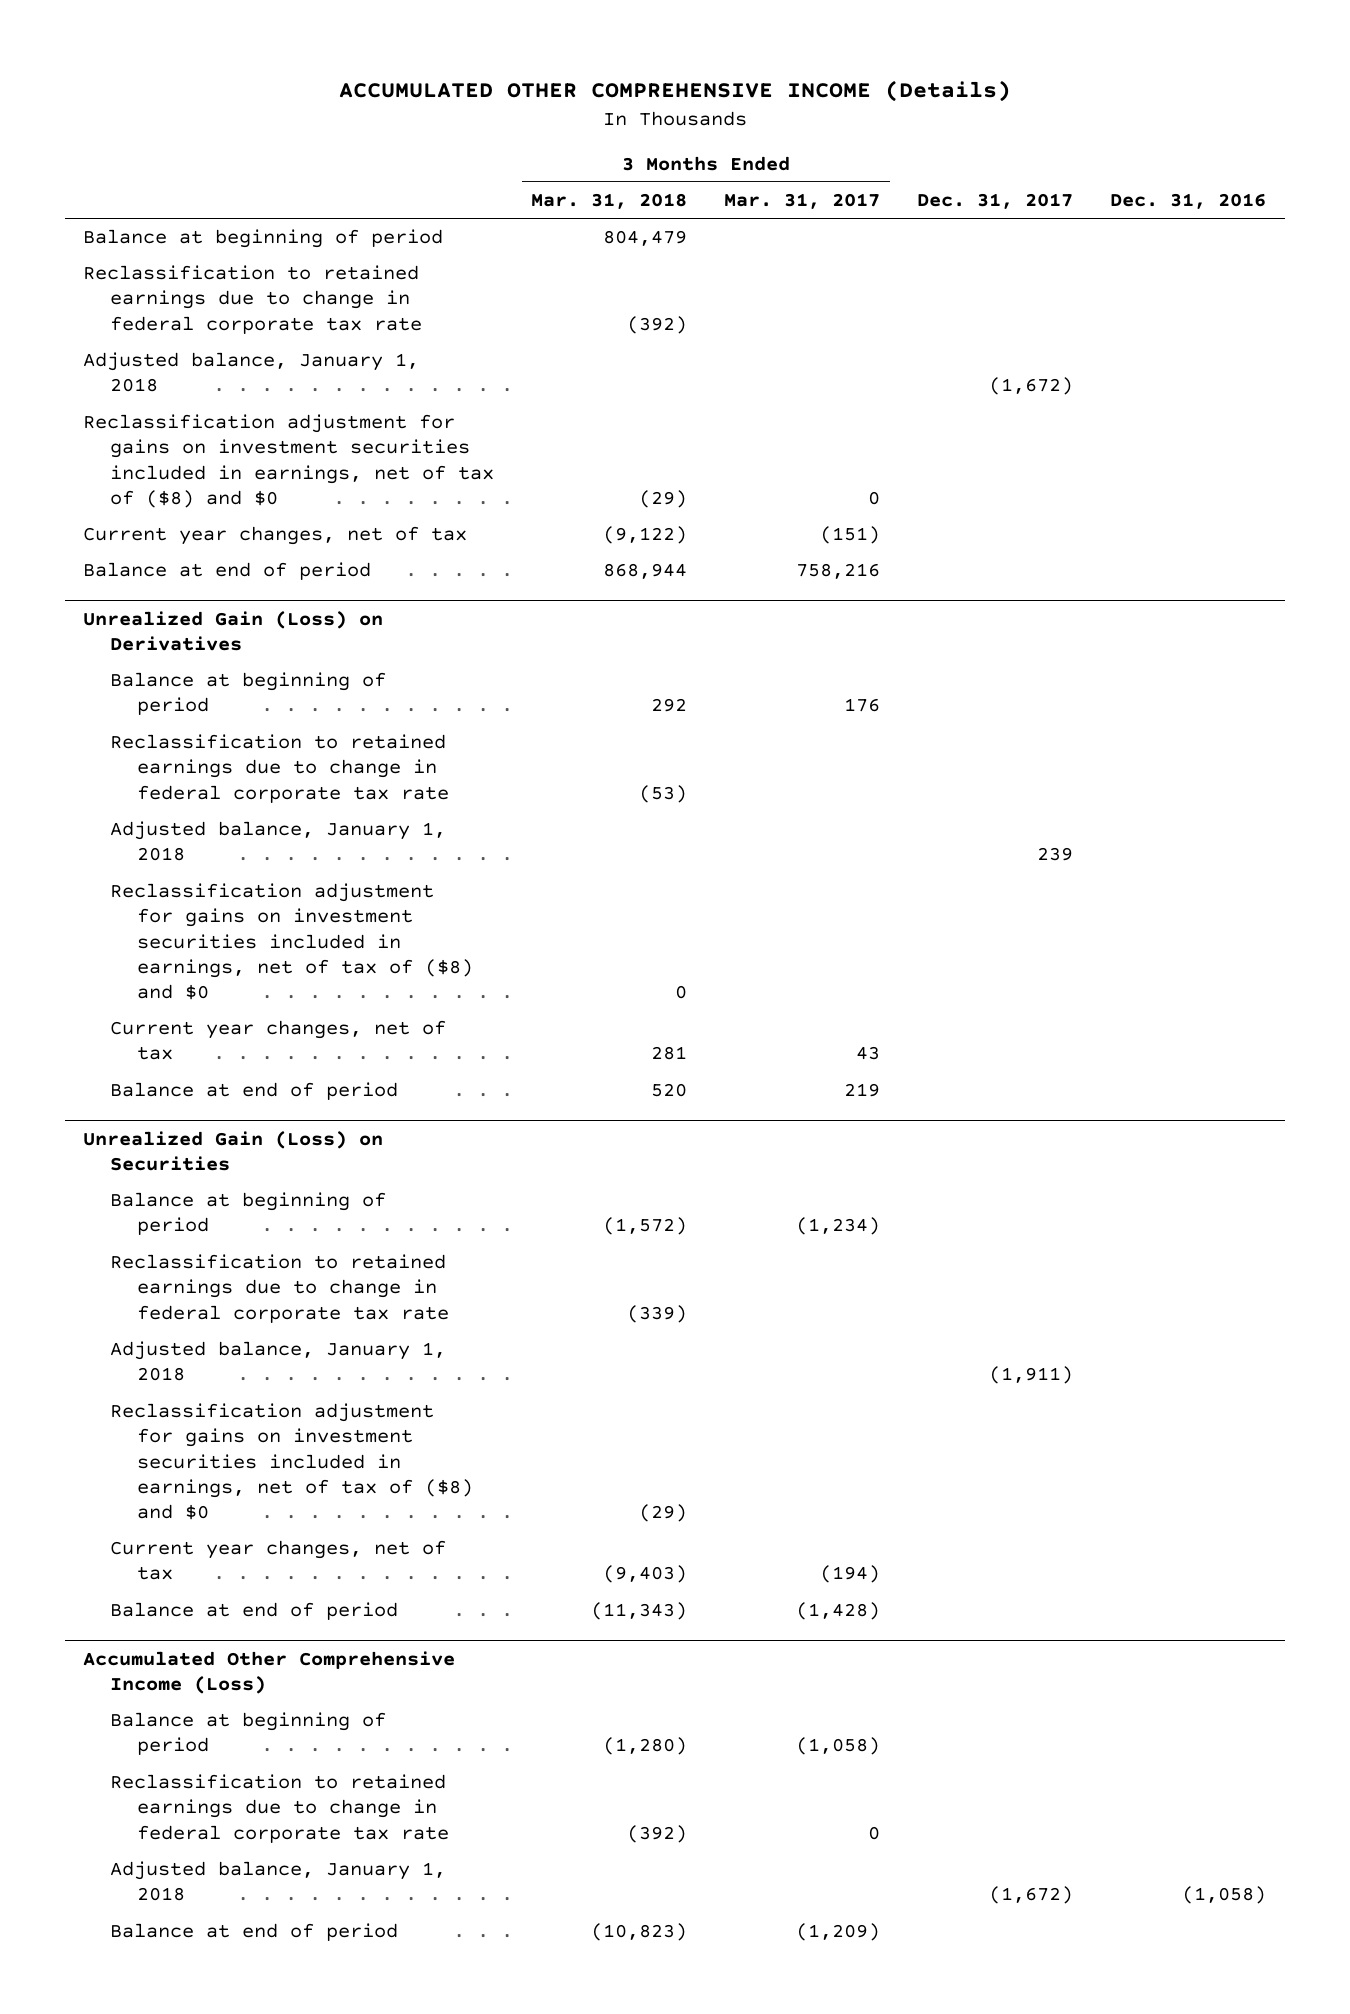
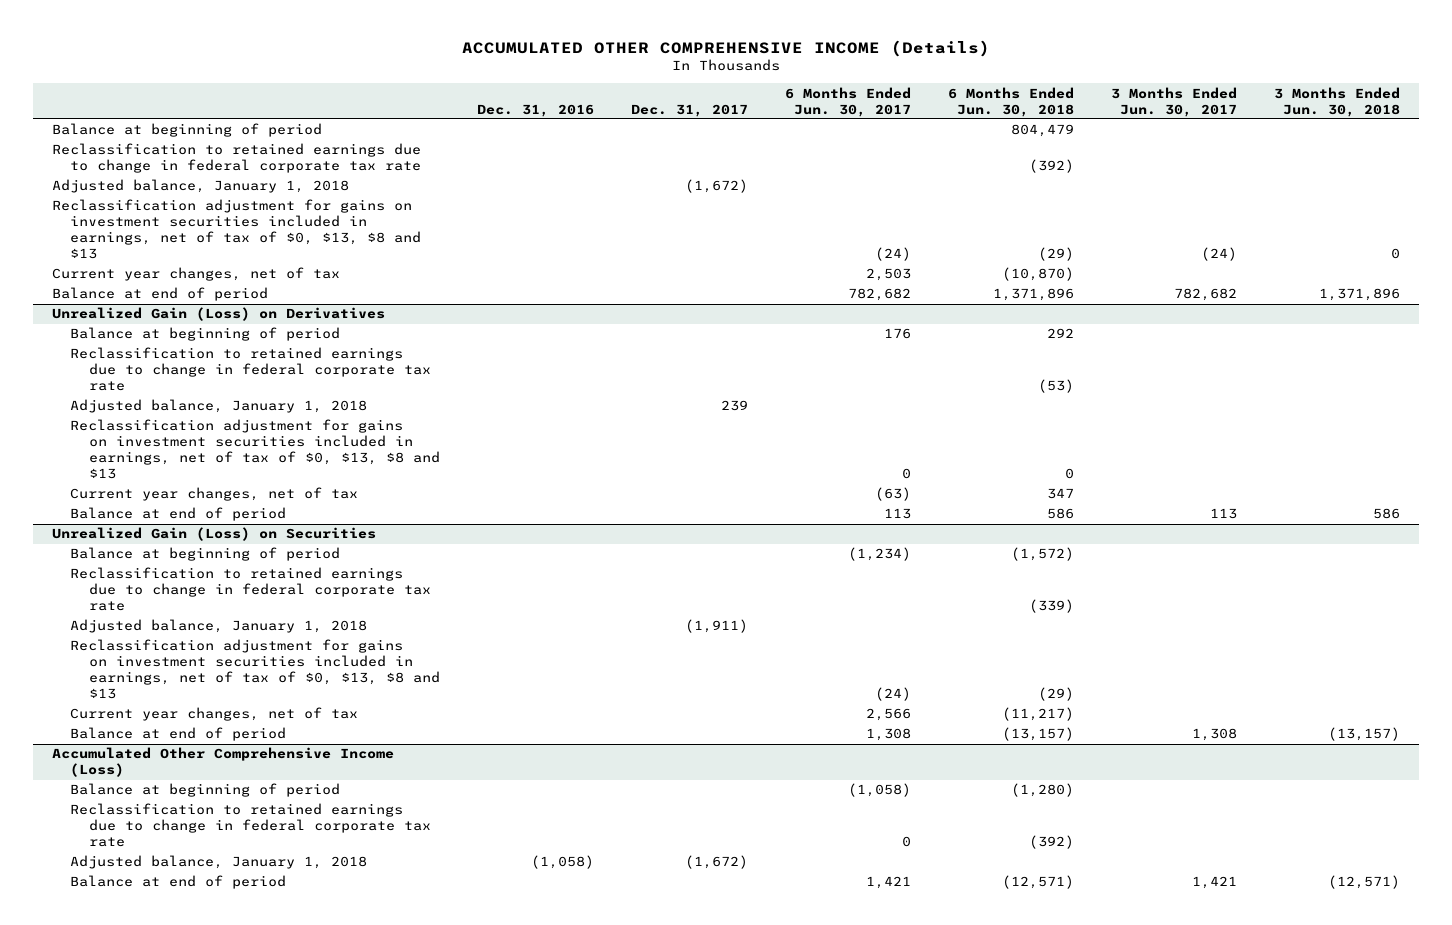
- | 3 Months Ended Mar. 31, 2018 | 3 Months Ended Mar. 31, 2017 | Dec. 31, 2017 | Dec. 31, 2016
+ | Dec. 31, 2016 | Dec. 31, 2017 | 6 Months Ended Jun. 30, 2017 | 6 Months Ended Jun. 30, 2018 | 3 Months Ended Jun. 30, 2017 | 3 Months Ended Jun. 30, 2018
- Reclassification adjustment for gains on investment securities included in earnings, net of tax of ($8) and $0 | (29) | 0 | |
+ Reclassification adjustment for gains on investment securities included in earnings, net of tax of $0, $13, $8 and $13 | | | (24) | (29) | (24) | 0
@ Unrealized Gain (Loss) on Derivatives
- Reclassification adjustment for gains on investment securities included in earnings, net of tax of ($8) and $0 | 0 | | |
+ Reclassification adjustment for gains on investment securities included in earnings, net of tax of $0, $13, $8 and $13 | | | 0 | 0 | |
@ Unrealized Gain (Loss) on Securities
- Reclassification adjustment for gains on investment securities included in earnings, net of tax of ($8) and $0 | (29) | | |
+ Reclassification adjustment for gains on investment securities included in earnings, net of tax of $0, $13, $8 and $13 | | | (24) | (29) | |

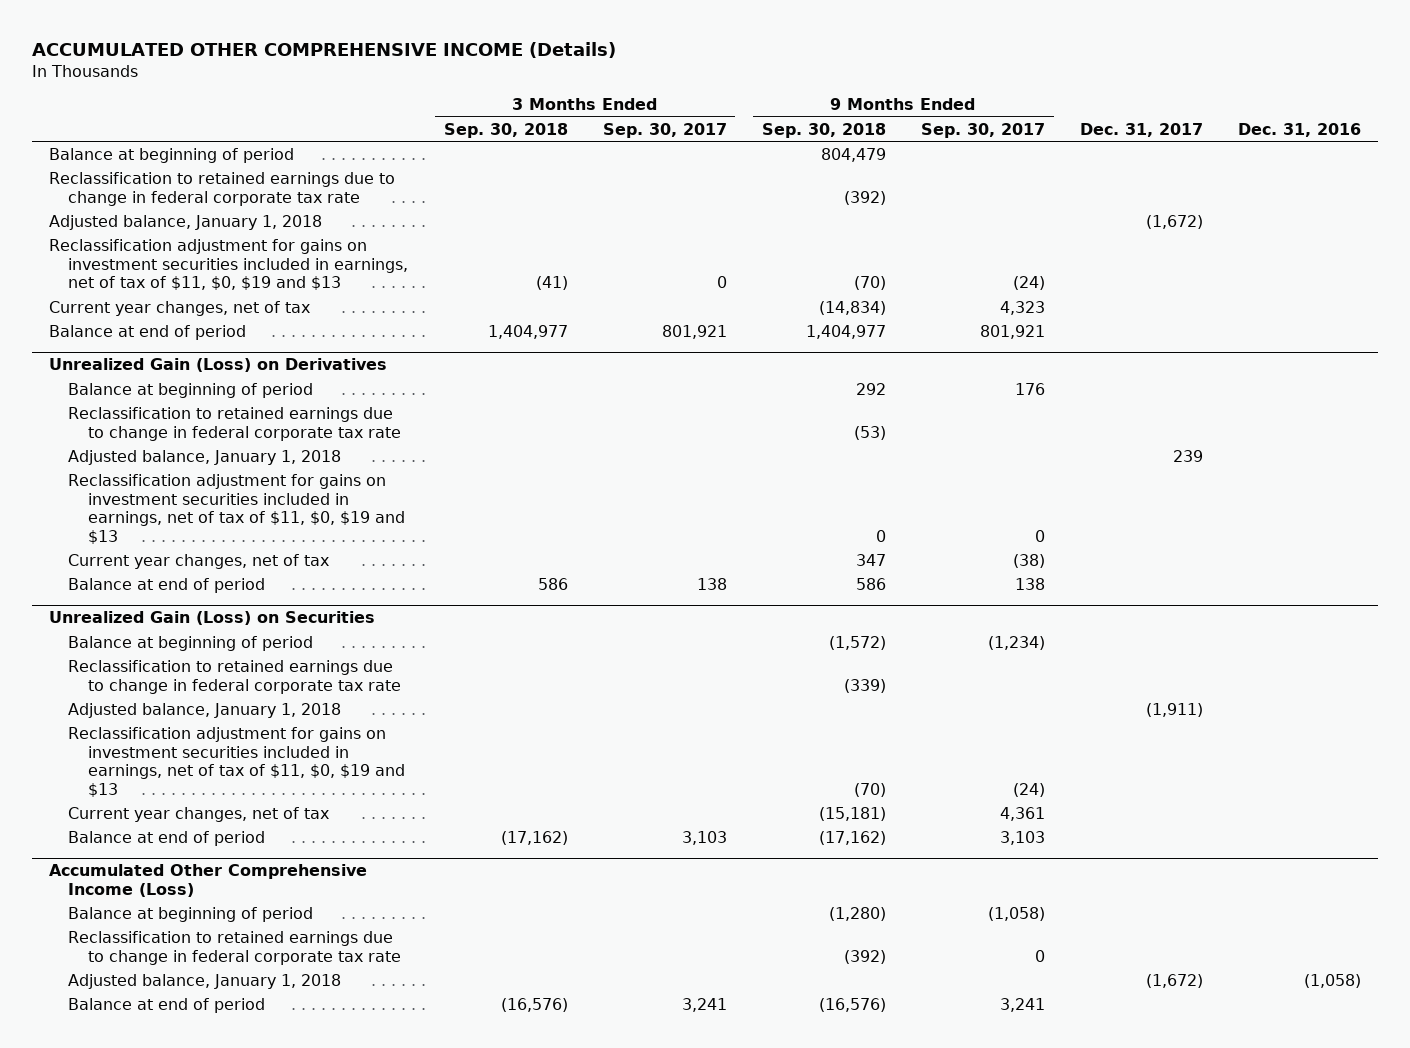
- | Dec. 31, 2016 | Dec. 31, 2017 | 6 Months Ended Jun. 30, 2017 | 6 Months Ended Jun. 30, 2018 | 3 Months Ended Jun. 30, 2017 | 3 Months Ended Jun. 30, 2018
+ | 3 Months Ended Sep. 30, 2018 | 3 Months Ended Sep. 30, 2017 | 9 Months Ended Sep. 30, 2018 | 9 Months Ended Sep. 30, 2017 | Dec. 31, 2017 | Dec. 31, 2016
- Reclassification adjustment for gains on investment securities included in earnings, net of tax of $0, $13, $8 and $13 | | | (24) | (29) | (24) | 0
+ Reclassification adjustment for gains on investment securities included in earnings, net of tax of $11, $0, $19 and $13 | (41) | 0 | (70) | (24) | |
@ Unrealized Gain (Loss) on Derivatives
- Reclassification adjustment for gains on investment securities included in earnings, net of tax of $0, $13, $8 and $13 | | | 0 | 0 | |
+ Reclassification adjustment for gains on investment securities included in earnings, net of tax of $11, $0, $19 and $13 | | | 0 | 0 | |
@ Unrealized Gain (Loss) on Securities
- Reclassification adjustment for gains on investment securities included in earnings, net of tax of $0, $13, $8 and $13 | | | (24) | (29) | |
+ Reclassification adjustment for gains on investment securities included in earnings, net of tax of $11, $0, $19 and $13 | | | (70) | (24) | |

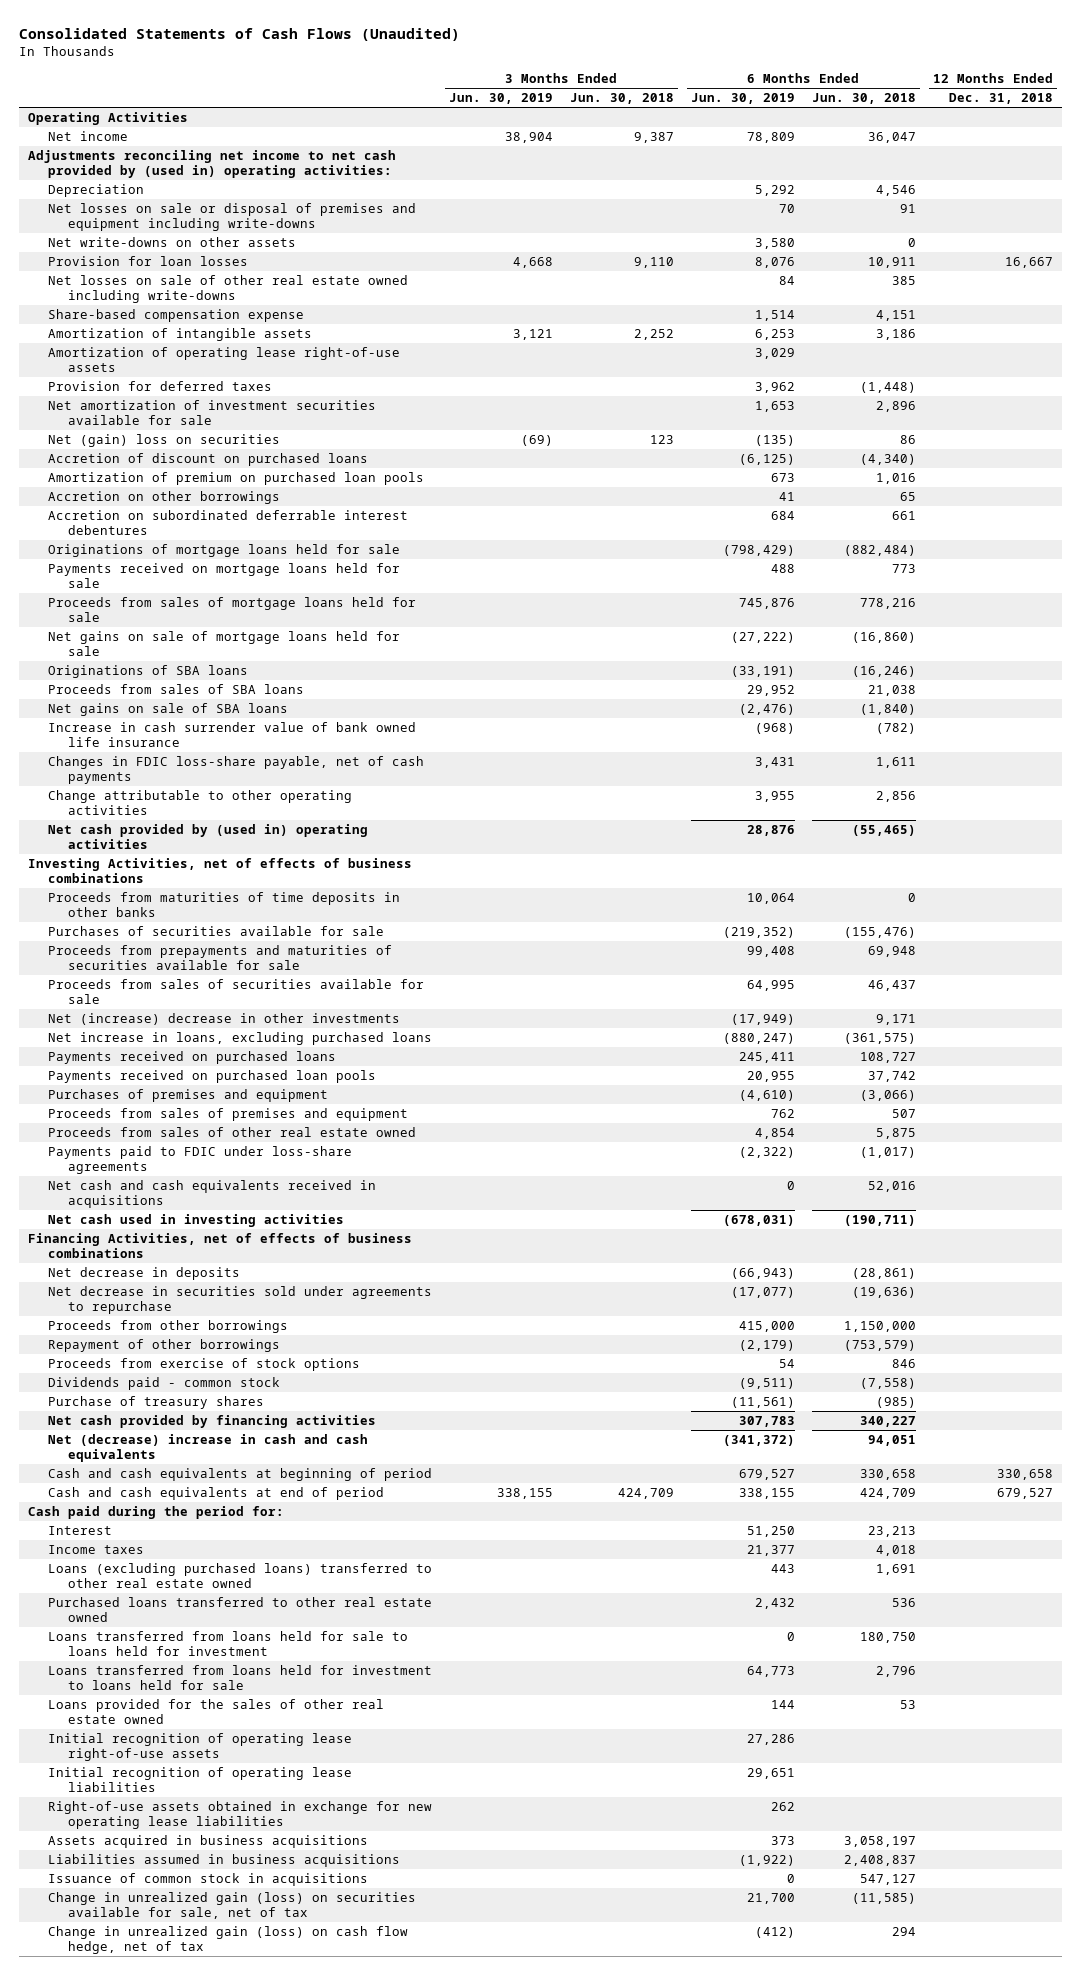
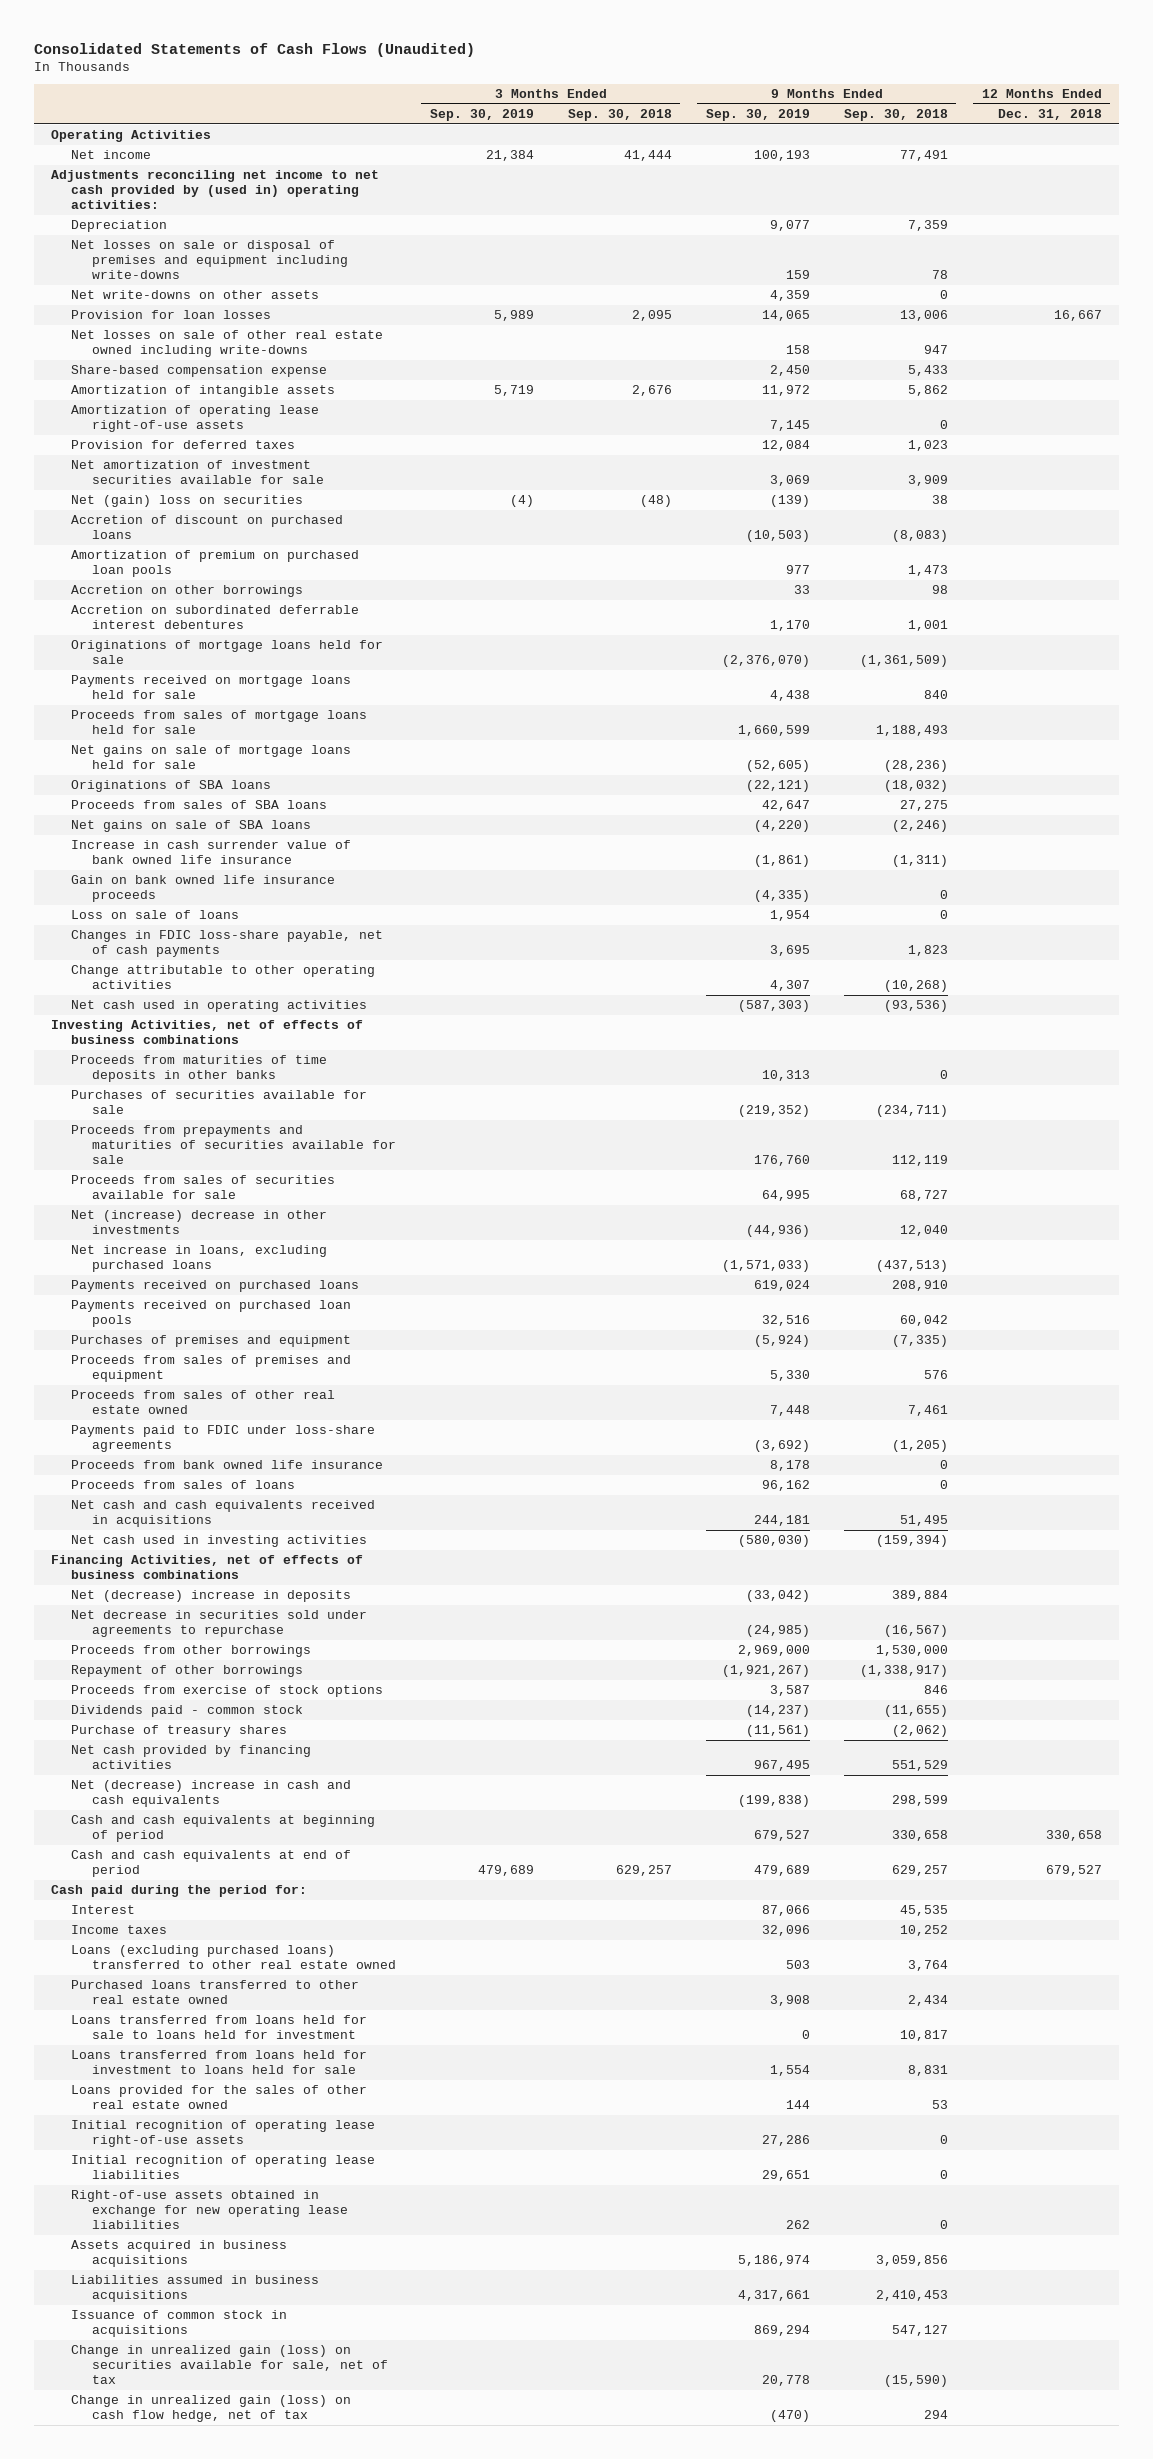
- | 3 Months Ended Jun. 30, 2019 | 3 Months Ended Jun. 30, 2018 | 6 Months Ended Jun. 30, 2019 | 6 Months Ended Jun. 30, 2018 | 12 Months Ended Dec. 31, 2018
+ | 3 Months Ended Sep. 30, 2019 | 3 Months Ended Sep. 30, 2018 | 9 Months Ended Sep. 30, 2019 | 9 Months Ended Sep. 30, 2018 | 12 Months Ended Dec. 31, 2018
+ Gain on bank owned life insurance proceeds | | | (4,335) | 0 |
+ Loss on sale of loans | | | 1,954 | 0 |
- Net cash provided by (used in) operating activities | | | 28,876 | (55,465) |
+ Net cash used in operating activities | | | (587,303) | (93,536) |
+ Proceeds from bank owned life insurance | | | 8,178 | 0 |
+ Proceeds from sales of loans | | | 96,162 | 0 |
- Net decrease in deposits | | | (66,943) | (28,861) |
+ Net (decrease) increase in deposits | | | (33,042) | 389,884 |

